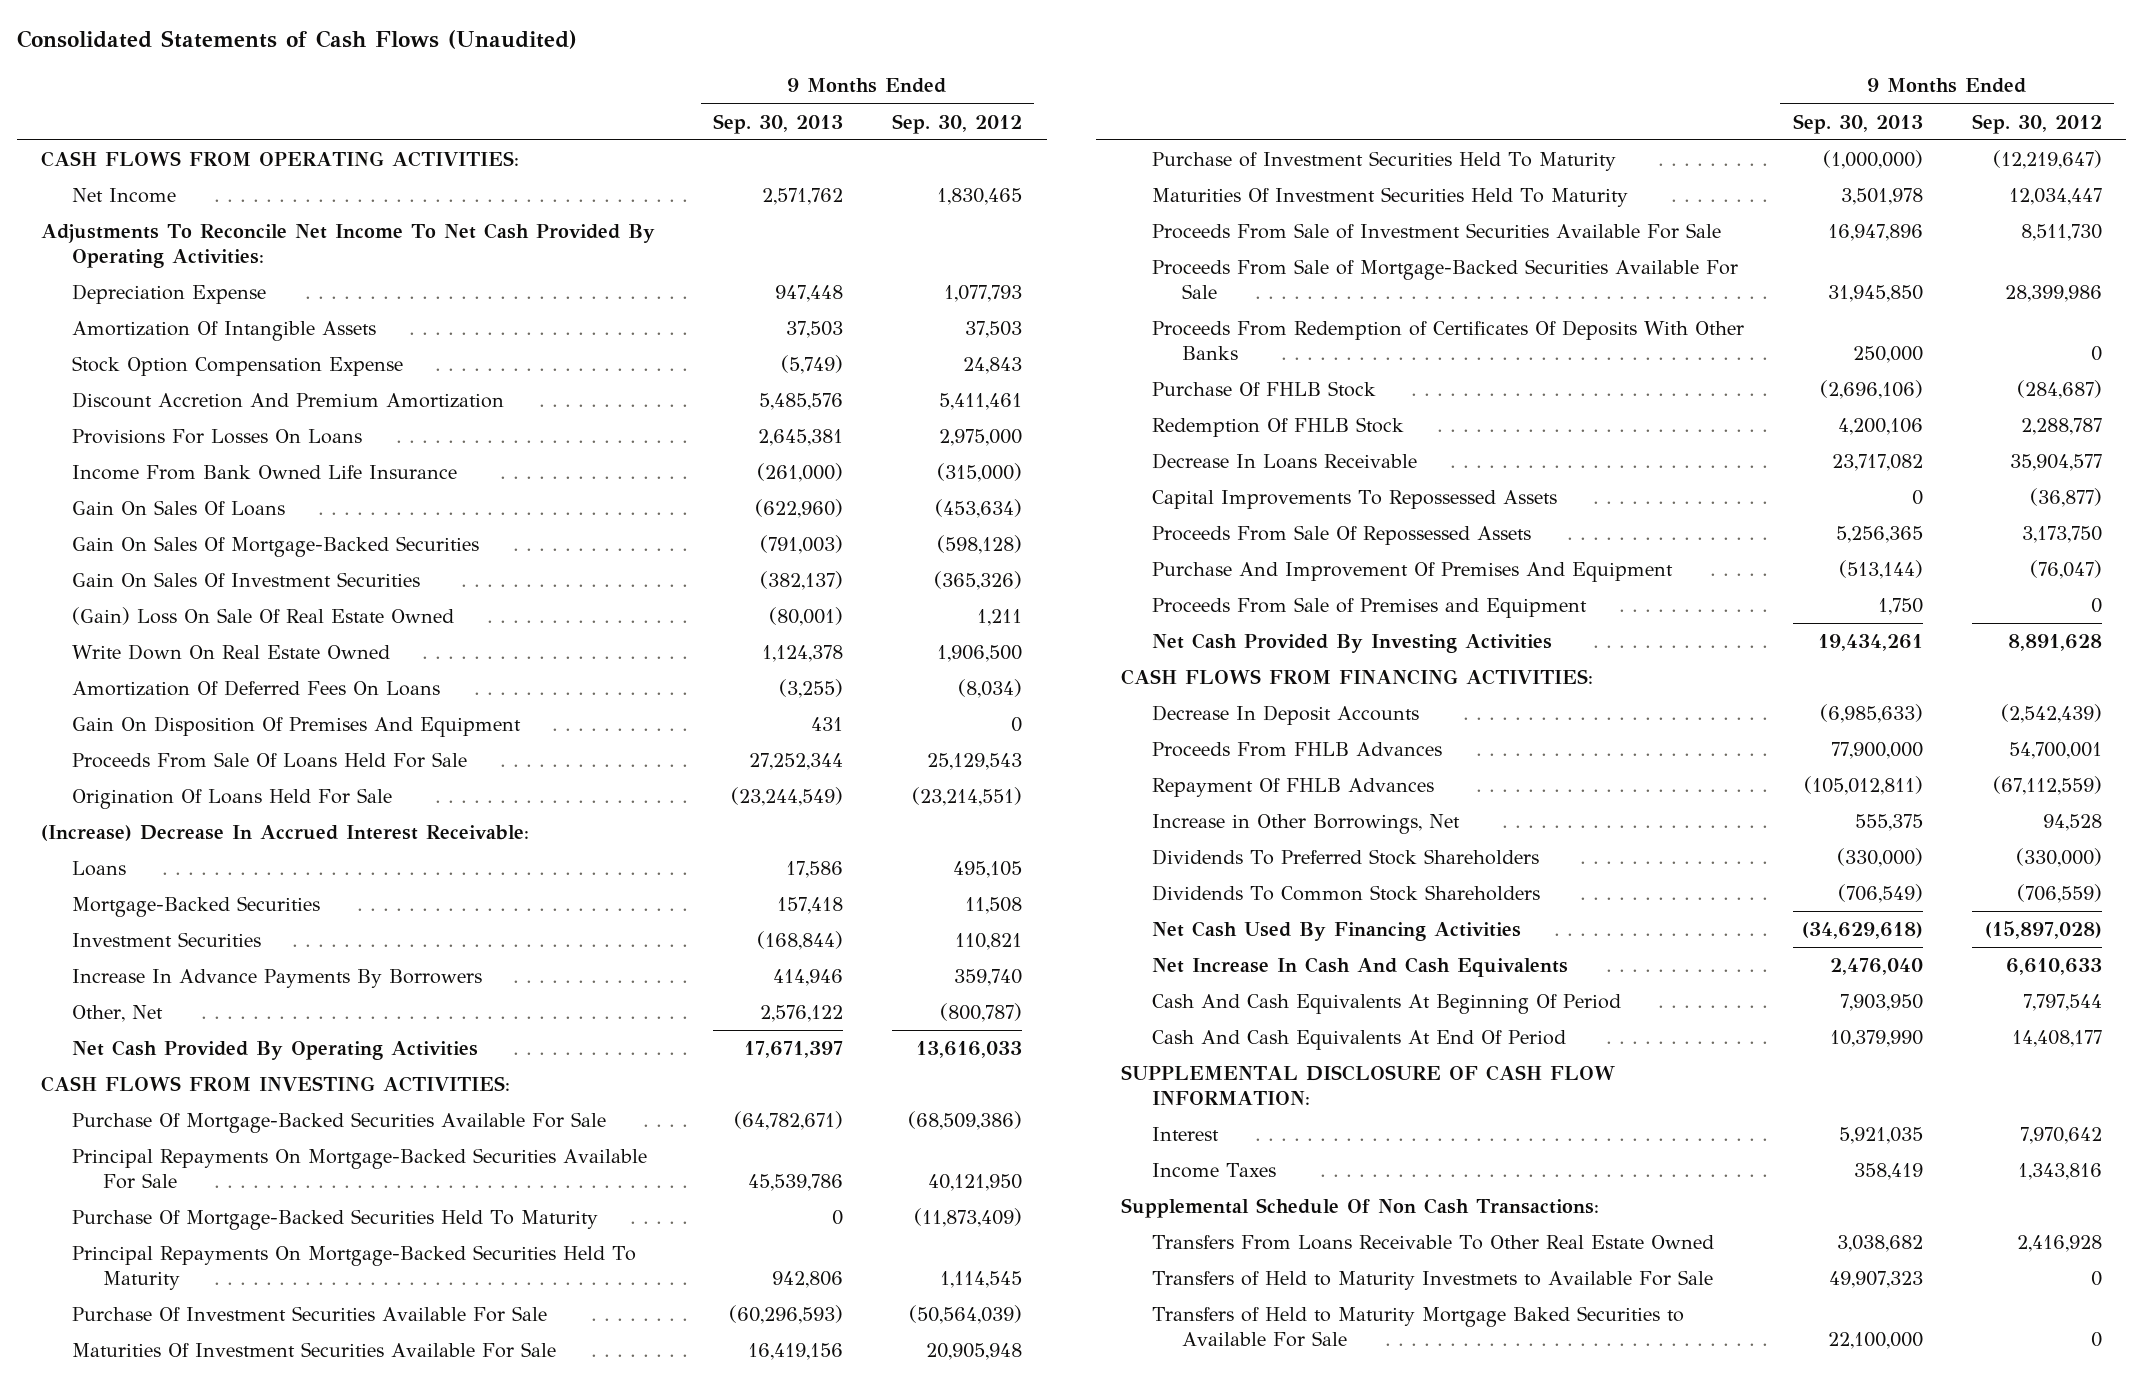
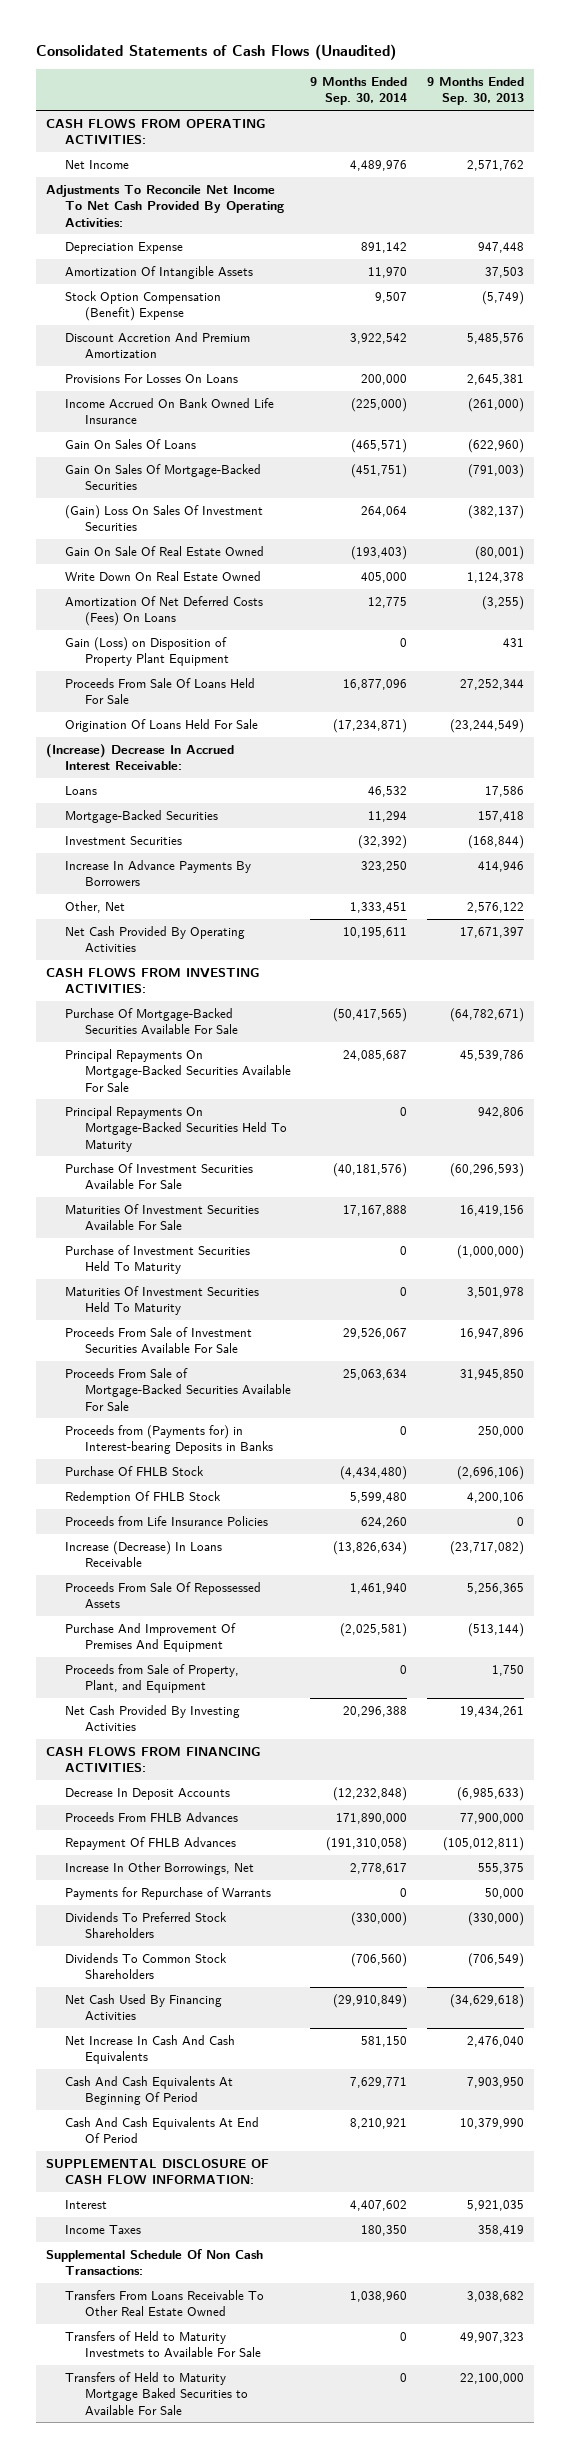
- | 9 Months Ended Sep. 30, 2013 | 9 Months Ended Sep. 30, 2012
+ | 9 Months Ended Sep. 30, 2014 | 9 Months Ended Sep. 30, 2013
- Stock Option Compensation Expense | (5,749) | 24,843
+ Stock Option Compensation (Benefit) Expense | 9,507 | (5,749)
- Income From Bank Owned Life Insurance | (261,000) | (315,000)
+ Income Accrued On Bank Owned Life Insurance | (225,000) | (261,000)
- Gain On Sales Of Investment Securities | (382,137) | (365,326)
- (Gain) Loss On Sale Of Real Estate Owned | (80,001) | 1,211
+ (Gain) Loss On Sales Of Investment Securities | 264,064 | (382,137)
+ Gain On Sale Of Real Estate Owned | (193,403) | (80,001)
- Amortization Of Deferred Fees On Loans | (3,255) | (8,034)
- Gain On Disposition Of Premises And Equipment | 431 | 0
+ Amortization Of Net Deferred Costs (Fees) On Loans | 12,775 | (3,255)
+ Gain (Loss) on Disposition of Property Plant Equipment | 0 | 431
- Purchase Of Mortgage-Backed Securities Held To Maturity | 0 | (11,873,409)
- Proceeds From Redemption of Certificates Of Deposits With Other Banks | 250,000 | 0
+ Proceeds from (Payments for) in Interest-bearing Deposits in Banks | 0 | 250,000
- Decrease In Loans Receivable | 23,717,082 | 35,904,577
- Capital Improvements To Repossessed Assets | 0 | (36,877)
+ Proceeds from Life Insurance Policies | 624,260 | 0
+ Increase (Decrease) In Loans Receivable | (13,826,634) | (23,717,082)
- Proceeds From Sale of Premises and Equipment | 1,750 | 0
+ Proceeds from Sale of Property, Plant, and Equipment | 0 | 1,750
- Increase in Other Borrowings, Net | 555,375 | 94,528
+ Increase In Other Borrowings, Net | 2,778,617 | 555,375
+ Payments for Repurchase of Warrants | 0 | 50,000

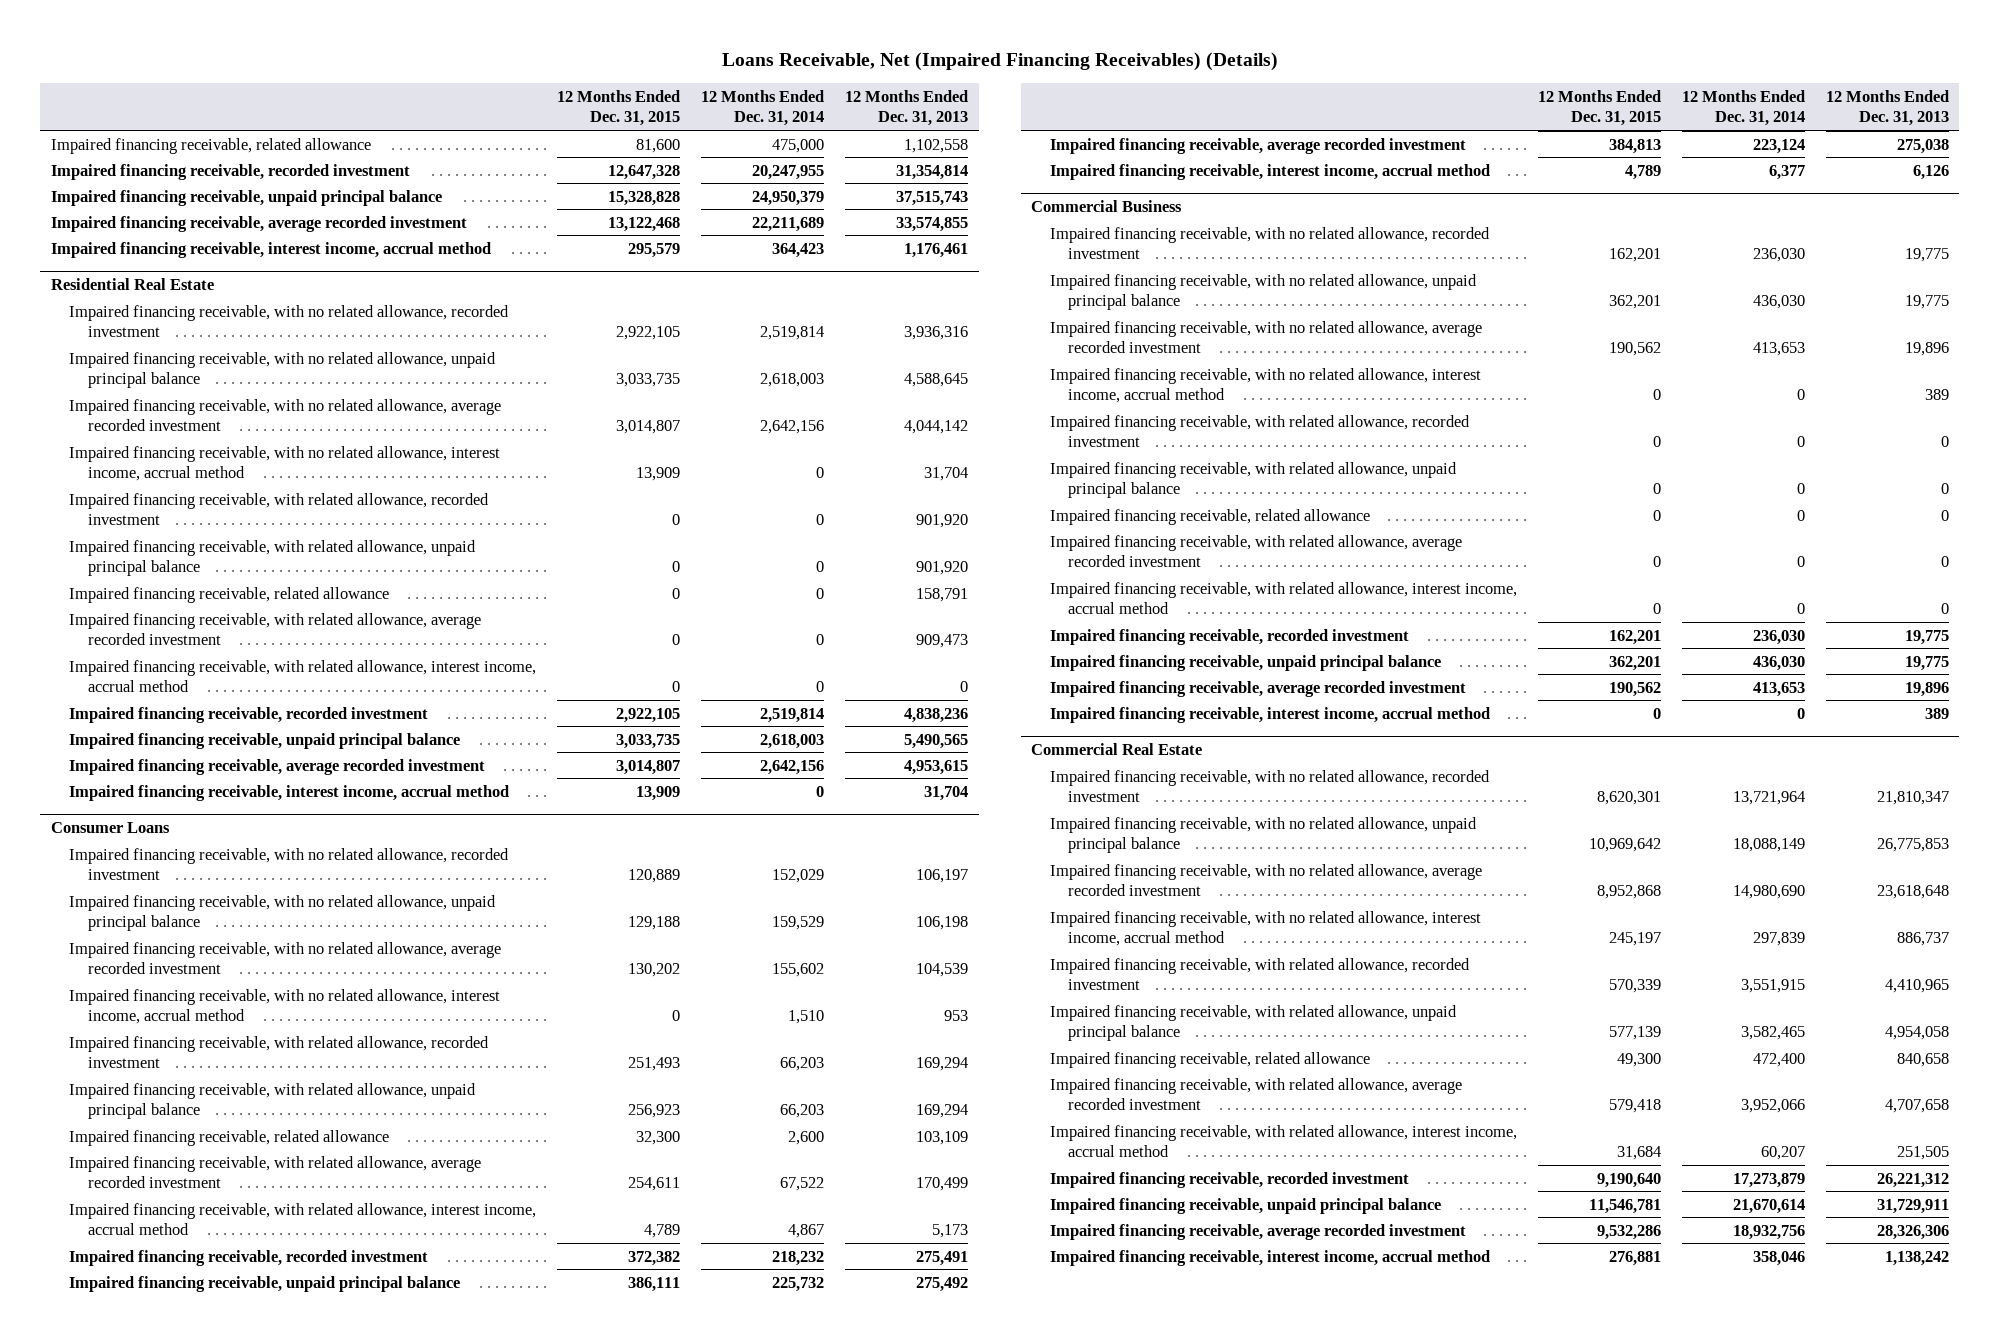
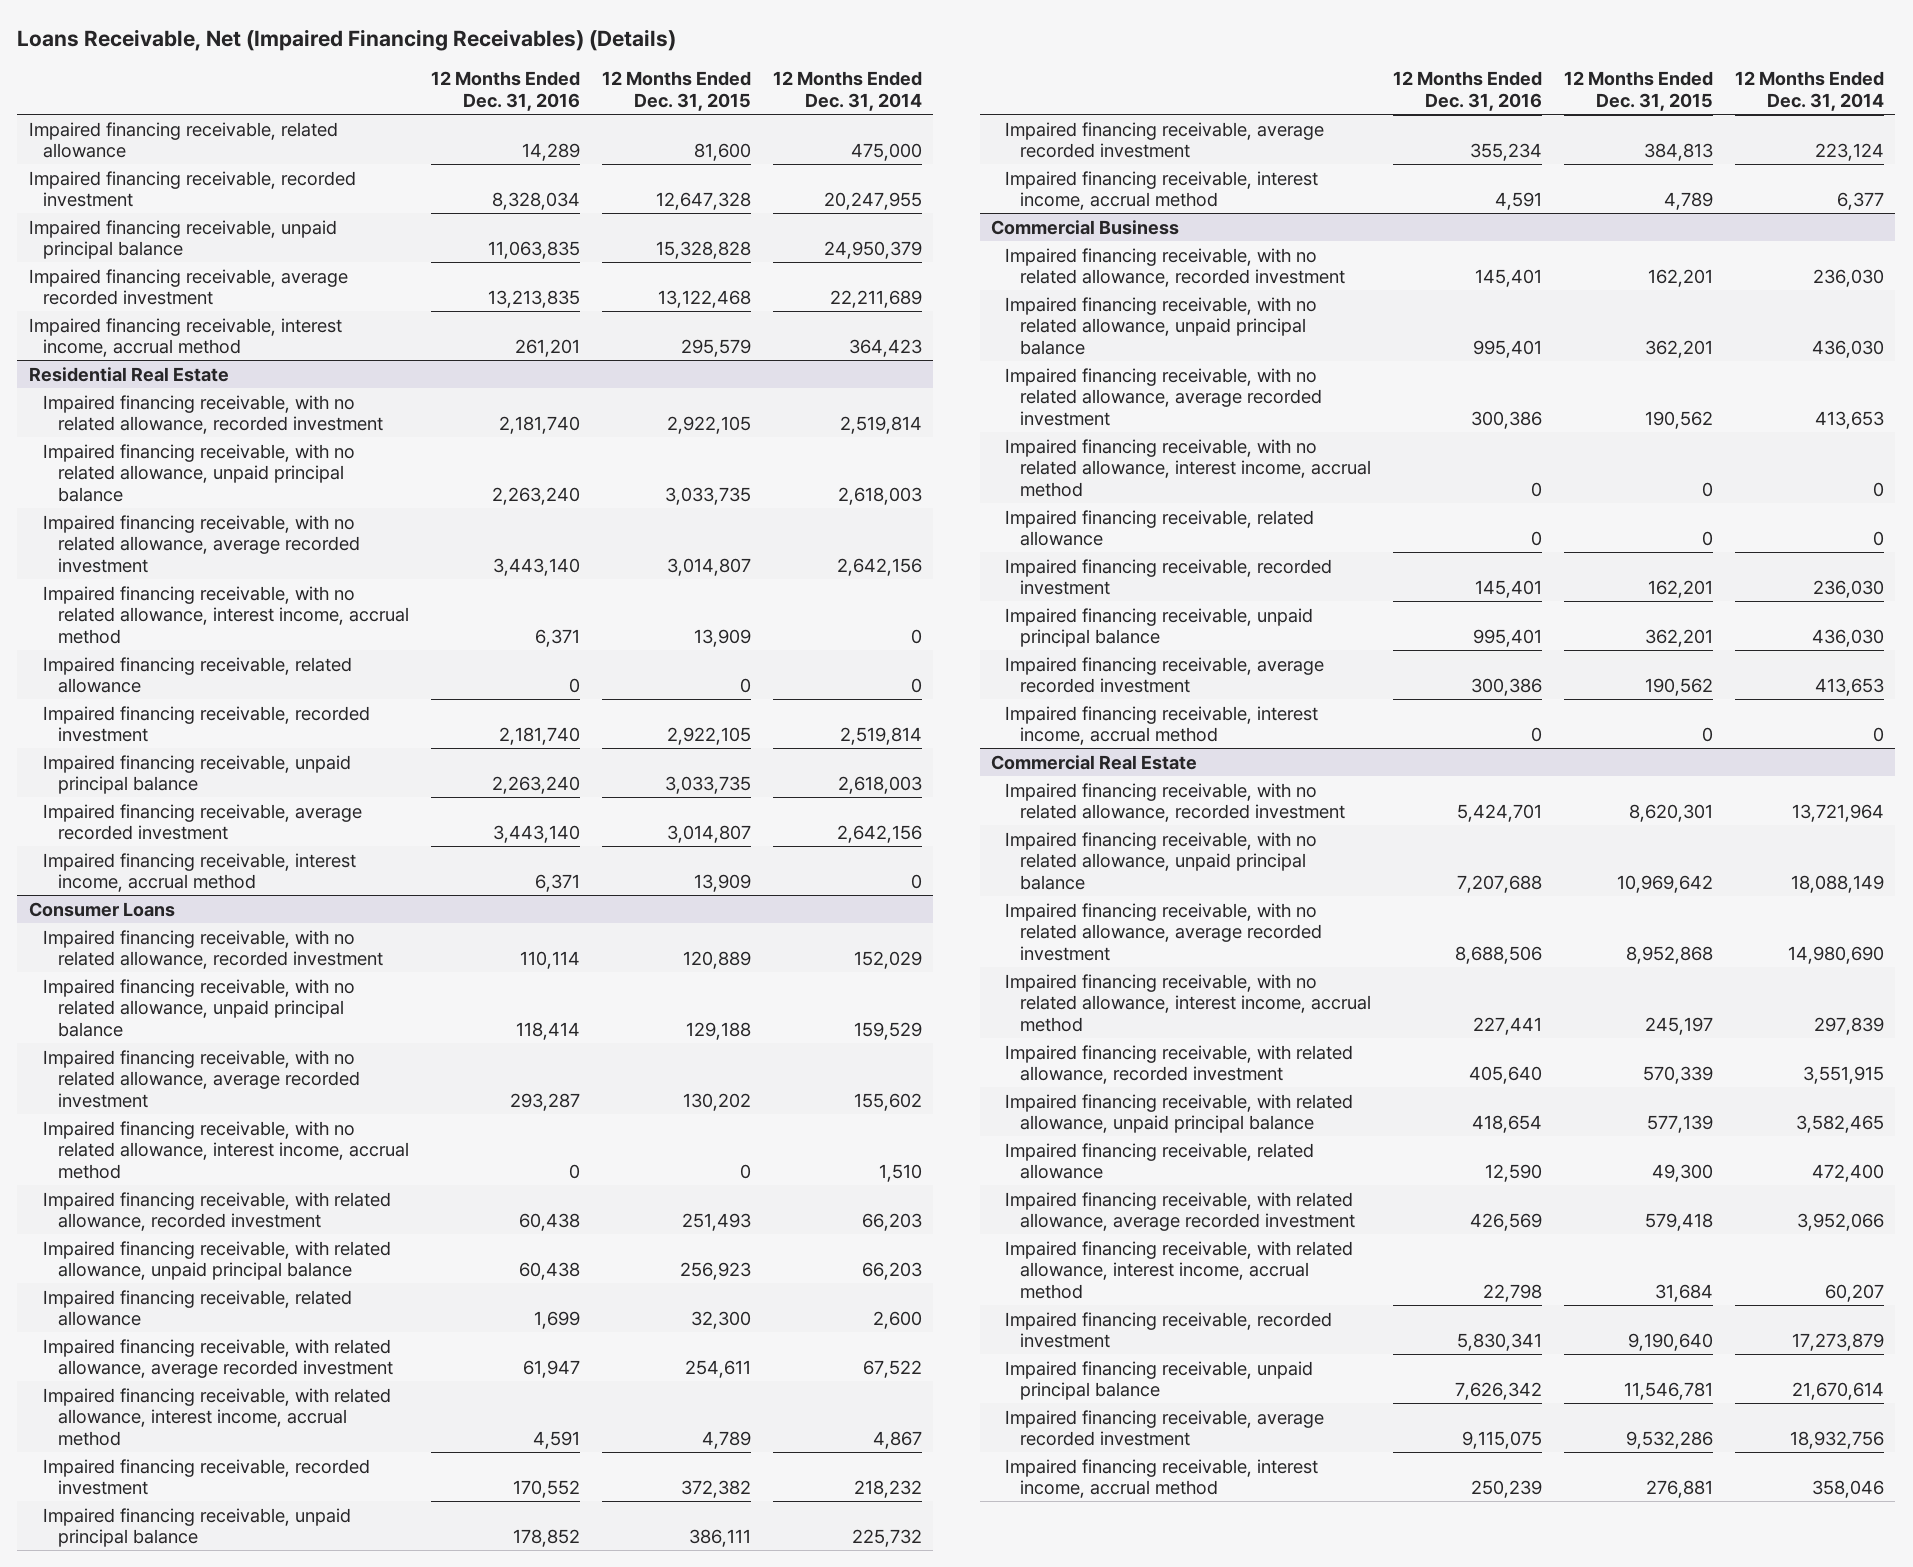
- | 12 Months Ended Dec. 31, 2015 | 12 Months Ended Dec. 31, 2014 | 12 Months Ended Dec. 31, 2013
+ | 12 Months Ended Dec. 31, 2016 | 12 Months Ended Dec. 31, 2015 | 12 Months Ended Dec. 31, 2014
@ Residential Real Estate
- Impaired financing receivable, with related allowance, recorded investment | 0 | 0 | 901,920
- Impaired financing receivable, with related allowance, unpaid principal balance | 0 | 0 | 901,920
- Impaired financing receivable, with related allowance, average recorded investment | 0 | 0 | 909,473
- Impaired financing receivable, with related allowance, interest income, accrual method | 0 | 0 | 0
@ Commercial Business
- Impaired financing receivable, with related allowance, recorded investment | 0 | 0 | 0
- Impaired financing receivable, with related allowance, unpaid principal balance | 0 | 0 | 0
- Impaired financing receivable, with related allowance, average recorded investment | 0 | 0 | 0
- Impaired financing receivable, with related allowance, interest income, accrual method | 0 | 0 | 0

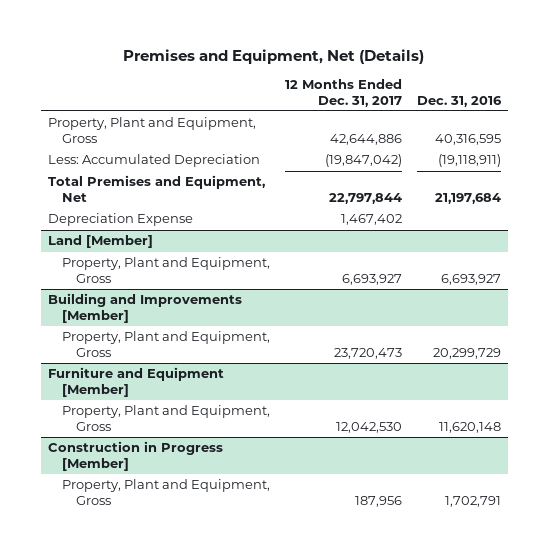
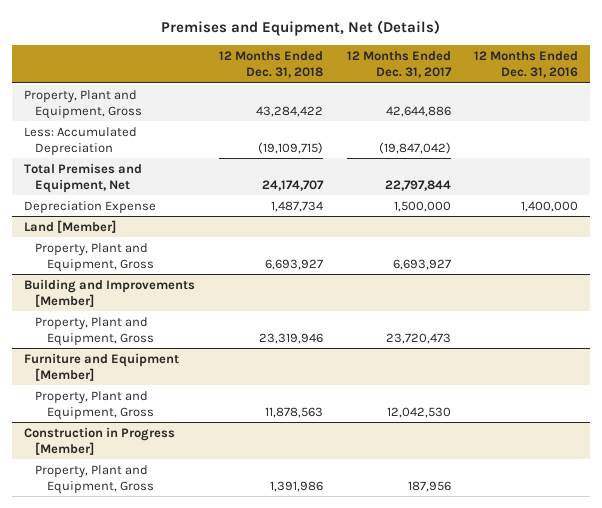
- | 12 Months Ended Dec. 31, 2017 | Dec. 31, 2016
+ | 12 Months Ended Dec. 31, 2018 | 12 Months Ended Dec. 31, 2017 | 12 Months Ended Dec. 31, 2016
- Depreciation Expense | 1,467,402 |
+ Depreciation Expense | 1,487,734 | 1,500,000 | 1,400,000

